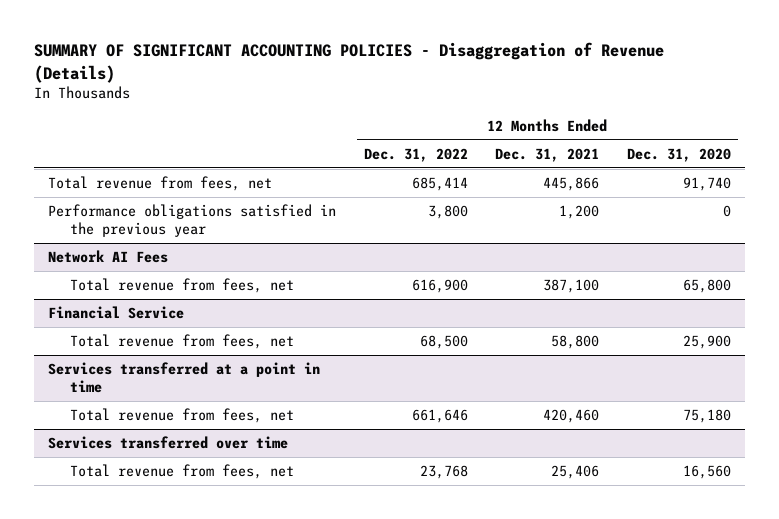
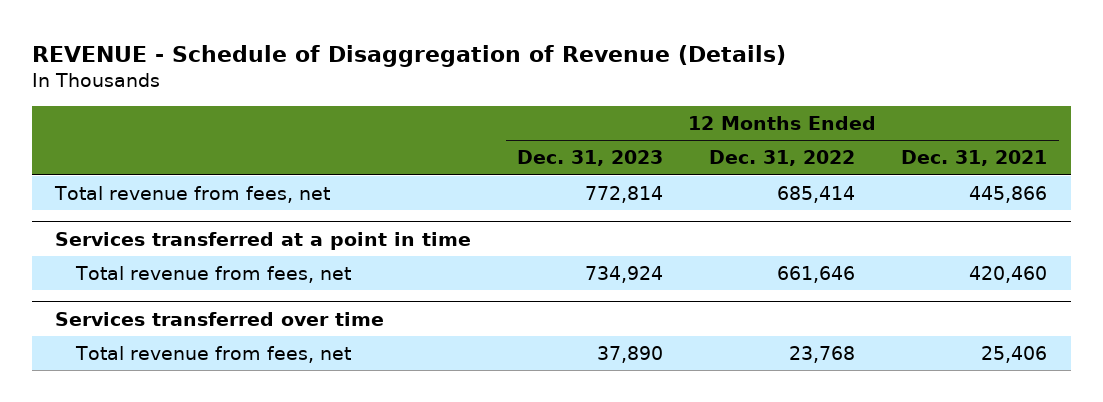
- SUMMARY OF SIGNIFICANT ACCOUNTING POLICIES - Disaggregation of Revenue (Details)
+ REVENUE - Schedule of Disaggregation of Revenue (Details)
- | 12 Months Ended Dec. 31, 2022 | 12 Months Ended Dec. 31, 2021 | 12 Months Ended Dec. 31, 2020
+ | 12 Months Ended Dec. 31, 2023 | 12 Months Ended Dec. 31, 2022 | 12 Months Ended Dec. 31, 2021
- Performance obligations satisfied in the previous year | 3,800 | 1,200 | 0
- Network AI Fees
- Total revenue from fees, net | 616,900 | 387,100 | 65,800
- Financial Service
- Total revenue from fees, net | 68,500 | 58,800 | 25,900

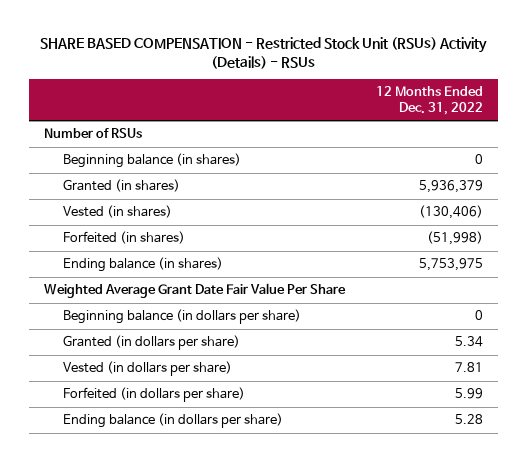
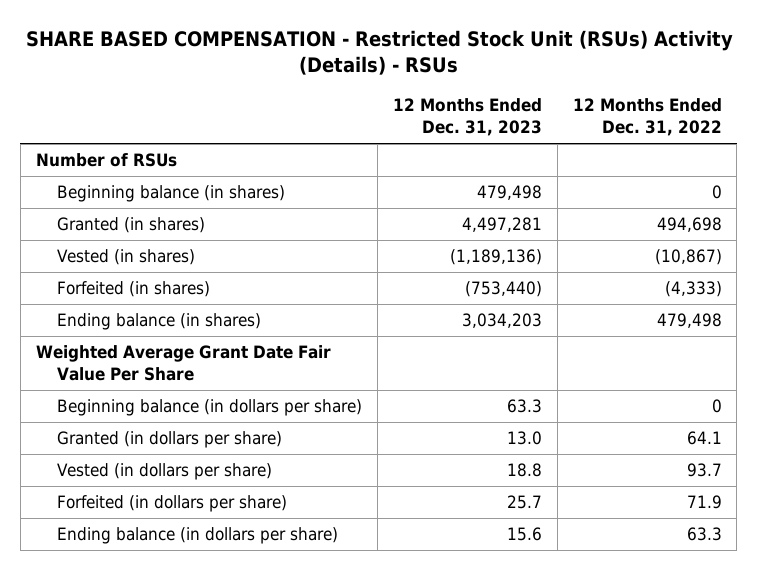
- | 12 Months Ended Dec. 31, 2022
+ | 12 Months Ended Dec. 31, 2023 | 12 Months Ended Dec. 31, 2022
- Granted (in shares) | 5,936,379
- Vested (in shares) | (130,406)
- Forfeited (in shares) | (51,998)
- Ending balance (in shares) | 5,753,975
+ Granted (in shares) | 4,497,281 | 494,698
+ Vested (in shares) | (1,189,136) | (10,867)
+ Forfeited (in shares) | (753,440) | (4,333)
+ Ending balance (in shares) | 3,034,203 | 479,498
- Granted (in dollars per share) | 5.34
- Vested (in dollars per share) | 7.81
- Forfeited (in dollars per share) | 5.99
- Ending balance (in dollars per share) | 5.28
+ Granted (in dollars per share) | 13.0 | 64.1
+ Vested (in dollars per share) | 18.8 | 93.7
+ Forfeited (in dollars per share) | 25.7 | 71.9
+ Ending balance (in dollars per share) | 15.6 | 63.3

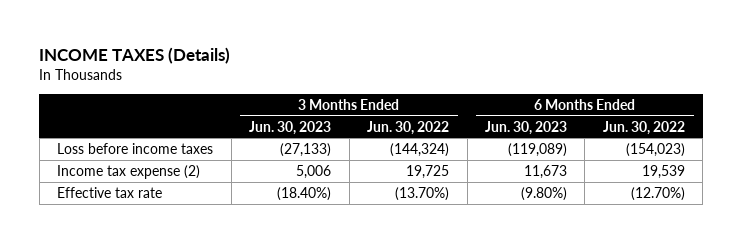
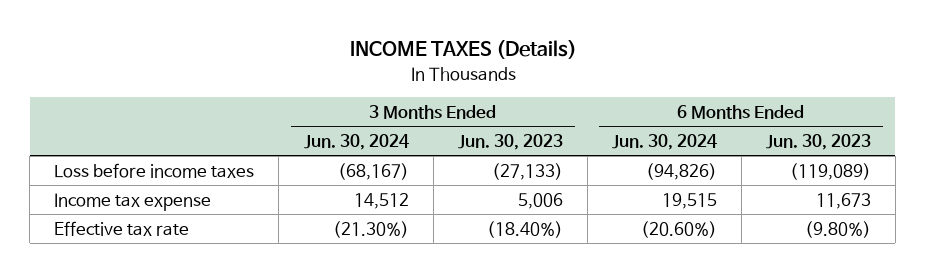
- | 3 Months Ended Jun. 30, 2023 | 3 Months Ended Jun. 30, 2022 | 6 Months Ended Jun. 30, 2023 | 6 Months Ended Jun. 30, 2022
+ | 3 Months Ended Jun. 30, 2024 | 3 Months Ended Jun. 30, 2023 | 6 Months Ended Jun. 30, 2024 | 6 Months Ended Jun. 30, 2023
- Income tax expense (2) | 5,006 | 19,725 | 11,673 | 19,539
+ Income tax expense | 14,512 | 5,006 | 19,515 | 11,673

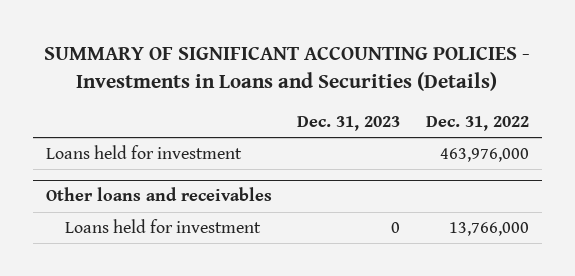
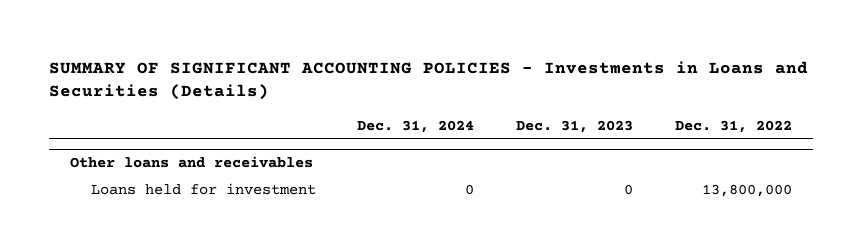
- | Dec. 31, 2023 | Dec. 31, 2022
+ | Dec. 31, 2024 | Dec. 31, 2023 | Dec. 31, 2022
- Loans held for investment | | 463,976,000
@ Other loans and receivables
- Loans held for investment | 0 | 13,766,000
+ Loans held for investment | 0 | 0 | 13,800,000

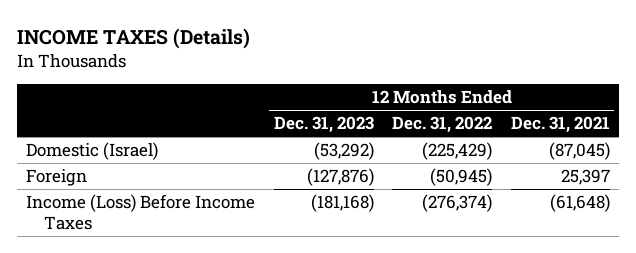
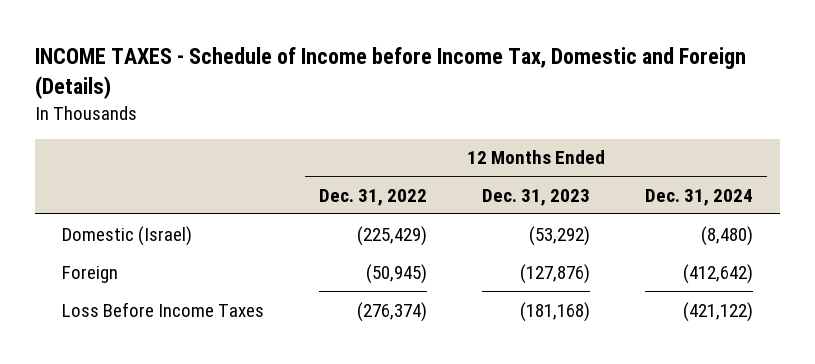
- INCOME TAXES (Details)
+ INCOME TAXES - Schedule of Income before Income Tax, Domestic and Foreign (Details)
- | 12 Months Ended Dec. 31, 2023 | 12 Months Ended Dec. 31, 2022 | 12 Months Ended Dec. 31, 2021
+ | 12 Months Ended Dec. 31, 2022 | 12 Months Ended Dec. 31, 2023 | 12 Months Ended Dec. 31, 2024
- Income (Loss) Before Income Taxes | (181,168) | (276,374) | (61,648)
+ Loss Before Income Taxes | (276,374) | (181,168) | (421,122)

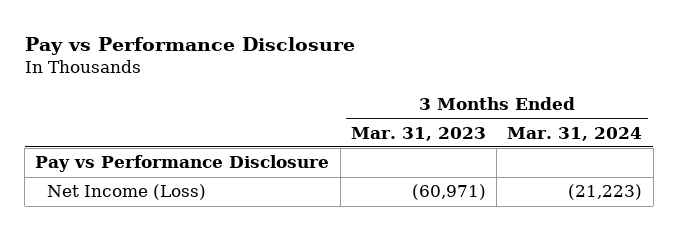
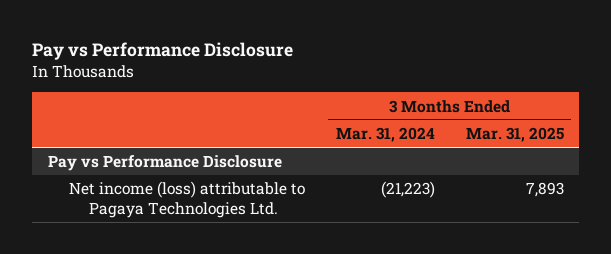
- | 3 Months Ended Mar. 31, 2023 | 3 Months Ended Mar. 31, 2024
+ | 3 Months Ended Mar. 31, 2024 | 3 Months Ended Mar. 31, 2025
- Net Income (Loss) | (60,971) | (21,223)
+ Net income (loss) attributable to Pagaya Technologies Ltd. | (21,223) | 7,893

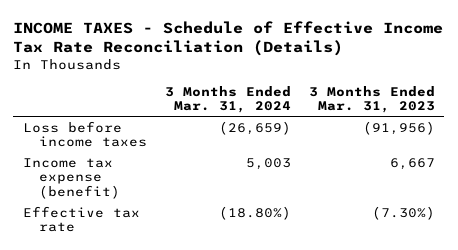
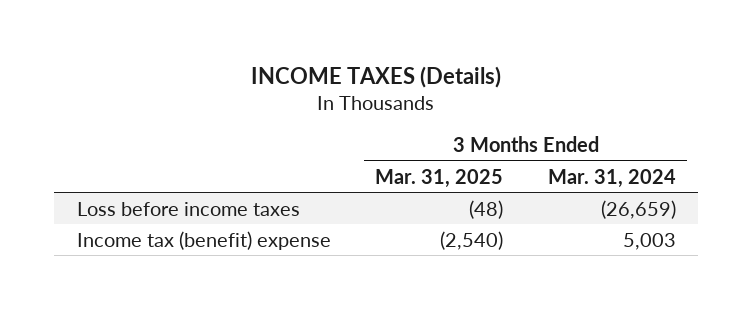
- INCOME TAXES - Schedule of Effective Income Tax Rate Reconciliation (Details)
+ INCOME TAXES (Details)
- | 3 Months Ended Mar. 31, 2024 | 3 Months Ended Mar. 31, 2023
+ | 3 Months Ended Mar. 31, 2025 | 3 Months Ended Mar. 31, 2024
- Income tax expense (benefit) | 5,003 | 6,667
- Effective tax rate | (18.80%) | (7.30%)
+ Income tax (benefit) expense | (2,540) | 5,003

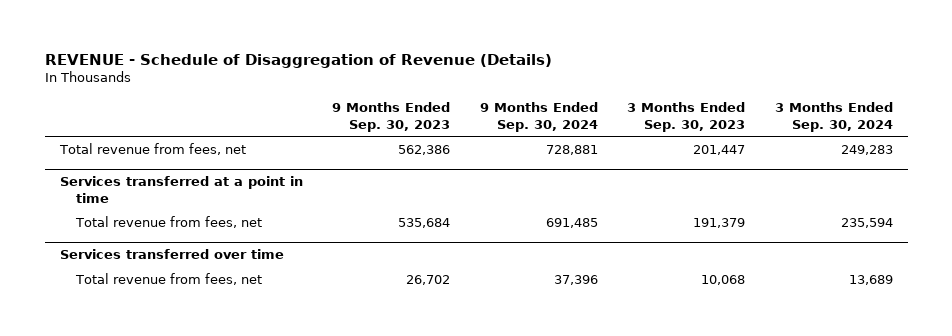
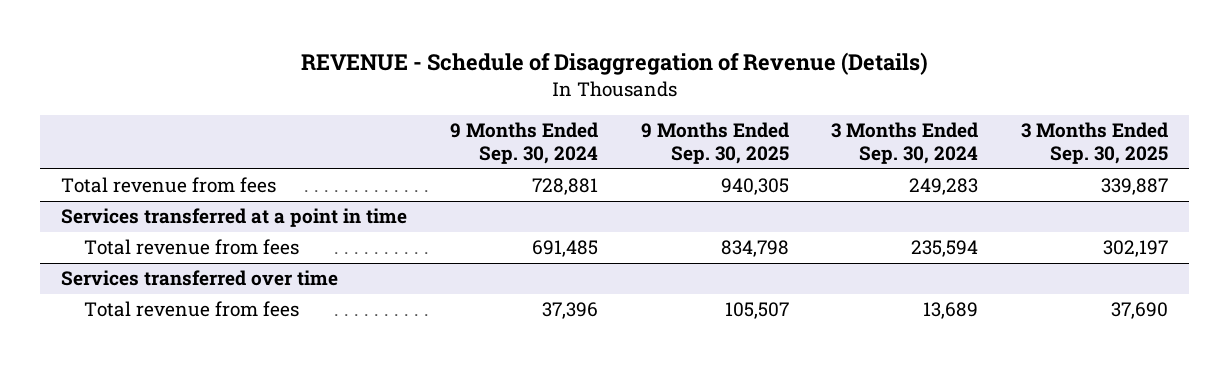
- | 9 Months Ended Sep. 30, 2023 | 9 Months Ended Sep. 30, 2024 | 3 Months Ended Sep. 30, 2023 | 3 Months Ended Sep. 30, 2024
+ | 9 Months Ended Sep. 30, 2024 | 9 Months Ended Sep. 30, 2025 | 3 Months Ended Sep. 30, 2024 | 3 Months Ended Sep. 30, 2025
- Total revenue from fees, net | 562,386 | 728,881 | 201,447 | 249,283
+ Total revenue from fees | 728,881 | 940,305 | 249,283 | 339,887
@ Services transferred at a point in time
- Total revenue from fees, net | 535,684 | 691,485 | 191,379 | 235,594
+ Total revenue from fees | 691,485 | 834,798 | 235,594 | 302,197
@ Services transferred over time
- Total revenue from fees, net | 26,702 | 37,396 | 10,068 | 13,689
+ Total revenue from fees | 37,396 | 105,507 | 13,689 | 37,690

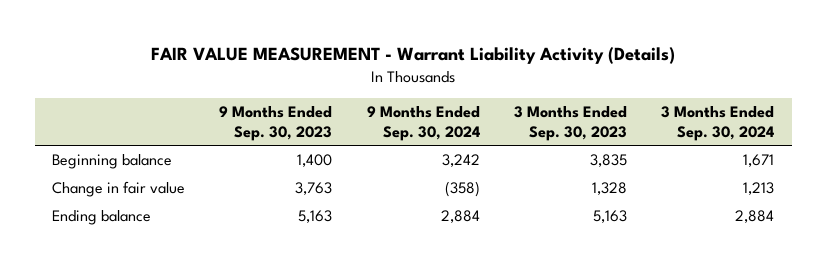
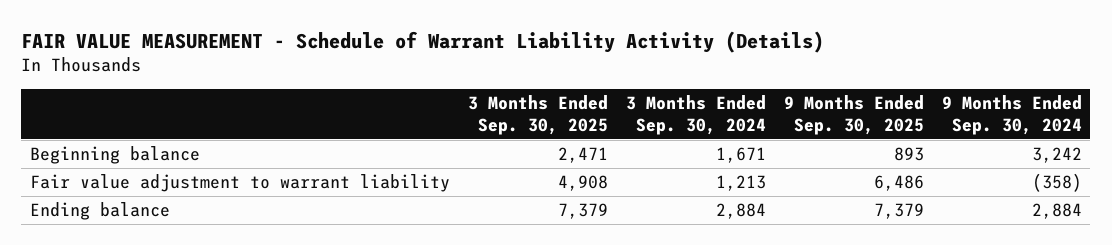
- FAIR VALUE MEASUREMENT - Warrant Liability Activity (Details)
+ FAIR VALUE MEASUREMENT - Schedule of Warrant Liability Activity (Details)
- | 9 Months Ended Sep. 30, 2023 | 9 Months Ended Sep. 30, 2024 | 3 Months Ended Sep. 30, 2023 | 3 Months Ended Sep. 30, 2024
+ | 3 Months Ended Sep. 30, 2025 | 3 Months Ended Sep. 30, 2024 | 9 Months Ended Sep. 30, 2025 | 9 Months Ended Sep. 30, 2024
- Change in fair value | 3,763 | (358) | 1,328 | 1,213
+ Fair value adjustment to warrant liability | 4,908 | 1,213 | 6,486 | (358)

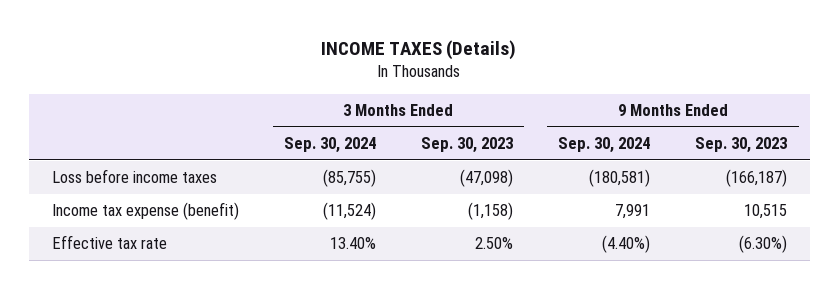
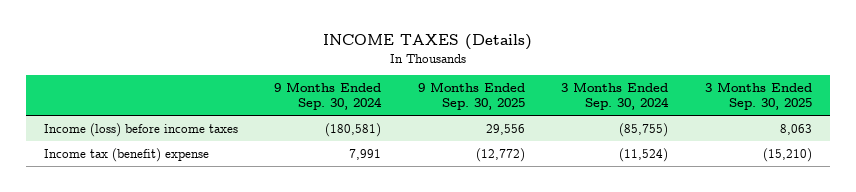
- | 3 Months Ended Sep. 30, 2024 | 3 Months Ended Sep. 30, 2023 | 9 Months Ended Sep. 30, 2024 | 9 Months Ended Sep. 30, 2023
+ | 9 Months Ended Sep. 30, 2024 | 9 Months Ended Sep. 30, 2025 | 3 Months Ended Sep. 30, 2024 | 3 Months Ended Sep. 30, 2025
- Loss before income taxes | (85,755) | (47,098) | (180,581) | (166,187)
- Income tax expense (benefit) | (11,524) | (1,158) | 7,991 | 10,515
- Effective tax rate | 13.40% | 2.50% | (4.40%) | (6.30%)
+ Income (loss) before income taxes | (180,581) | 29,556 | (85,755) | 8,063
+ Income tax (benefit) expense | 7,991 | (12,772) | (11,524) | (15,210)

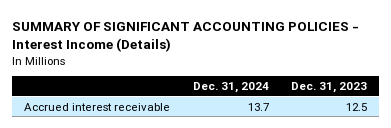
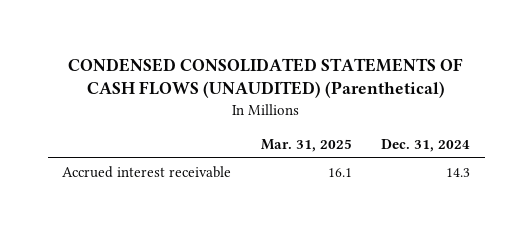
- SUMMARY OF SIGNIFICANT ACCOUNTING POLICIES - Interest Income (Details)
+ CONDENSED CONSOLIDATED STATEMENTS OF CASH FLOWS (UNAUDITED) (Parenthetical)
- | Dec. 31, 2024 | Dec. 31, 2023
+ | Mar. 31, 2025 | Dec. 31, 2024
- Accrued interest receivable | 13.7 | 12.5
+ Accrued interest receivable | 16.1 | 14.3

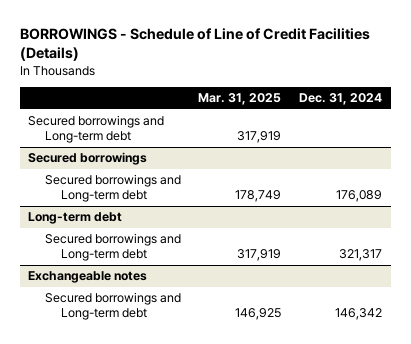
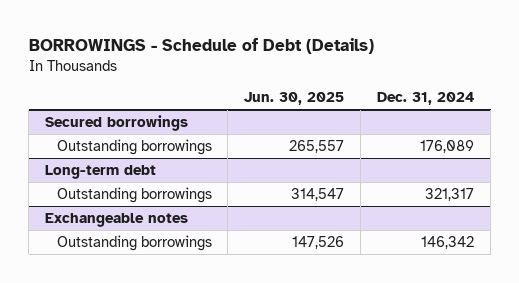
- BORROWINGS - Schedule of Line of Credit Facilities (Details)
+ BORROWINGS - Schedule of Debt (Details)
- | Mar. 31, 2025 | Dec. 31, 2024
+ | Jun. 30, 2025 | Dec. 31, 2024
- Secured borrowings and Long-term debt | 317,919 |
@ Secured borrowings
- Secured borrowings and Long-term debt | 178,749 | 176,089
+ Outstanding borrowings | 265,557 | 176,089
@ Long-term debt
- Secured borrowings and Long-term debt | 317,919 | 321,317
+ Outstanding borrowings | 314,547 | 321,317
@ Exchangeable notes
- Secured borrowings and Long-term debt | 146,925 | 146,342
+ Outstanding borrowings | 147,526 | 146,342

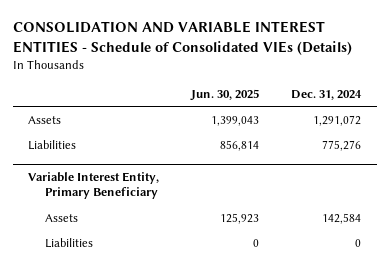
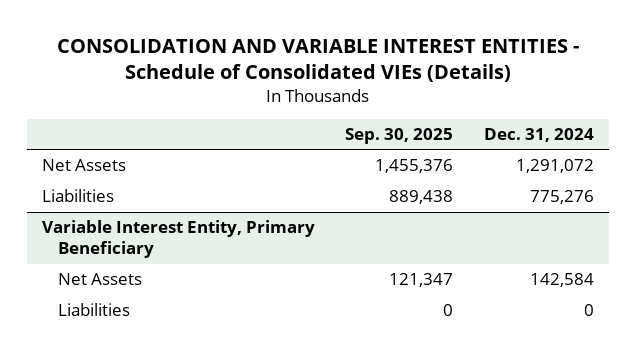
- | Jun. 30, 2025 | Dec. 31, 2024
+ | Sep. 30, 2025 | Dec. 31, 2024
- Assets | 1,399,043 | 1,291,072
+ Net Assets | 1,455,376 | 1,291,072
@ Variable Interest Entity, Primary Beneficiary
- Assets | 125,923 | 142,584
+ Net Assets | 121,347 | 142,584

